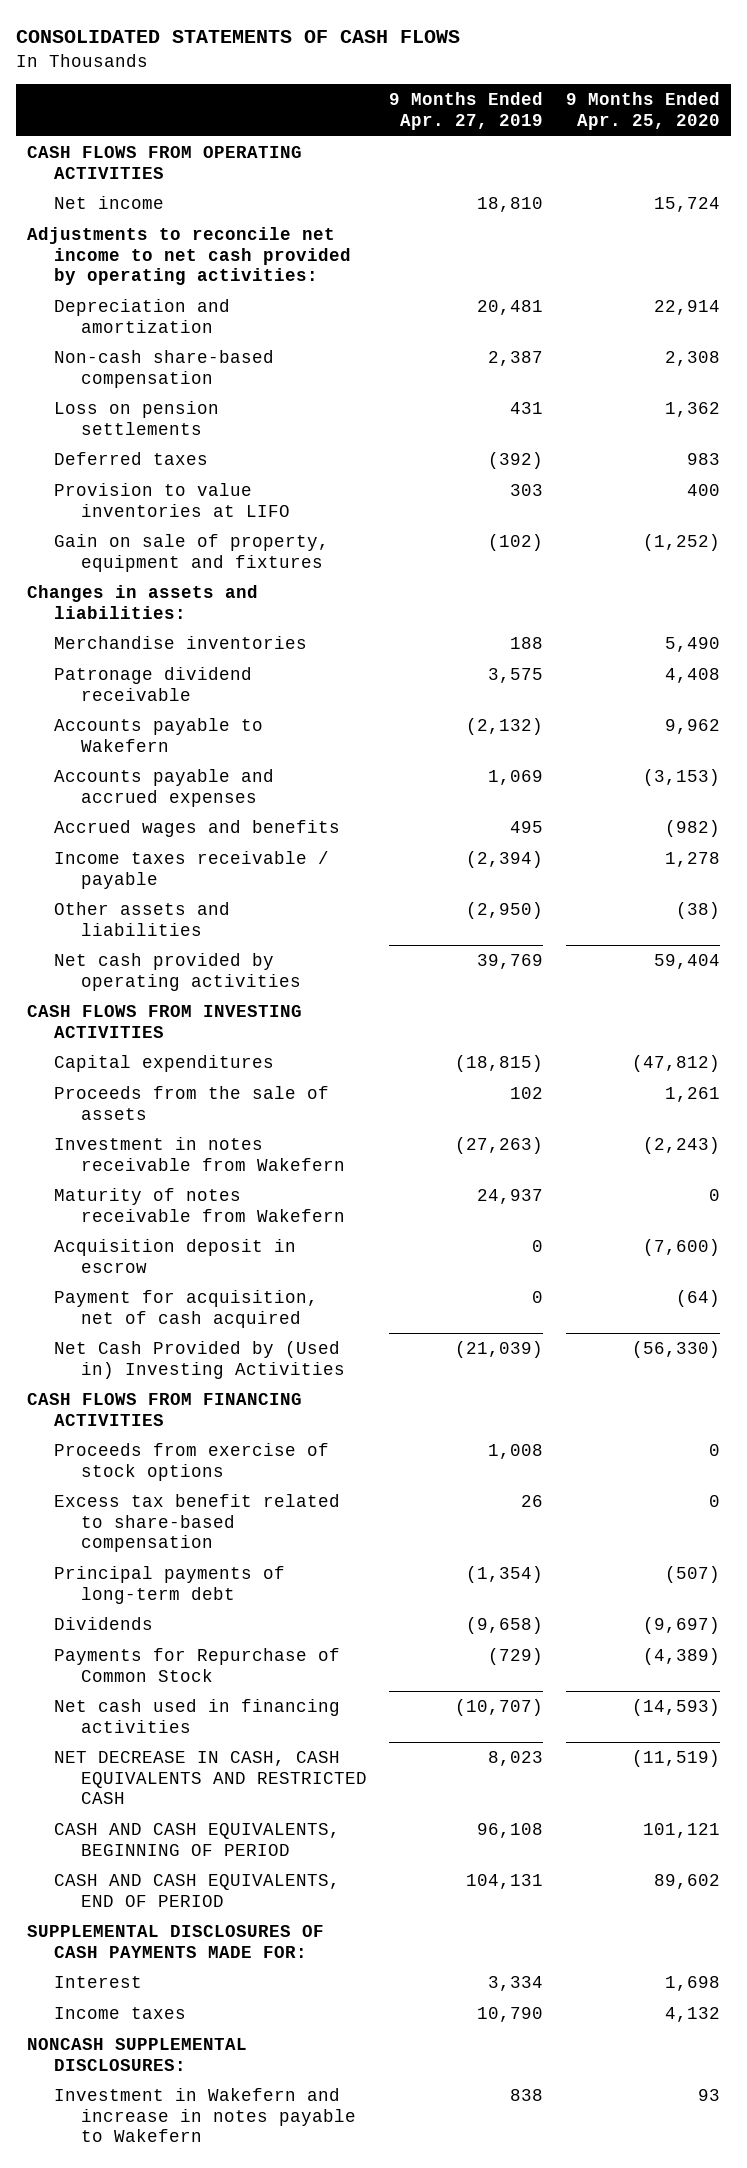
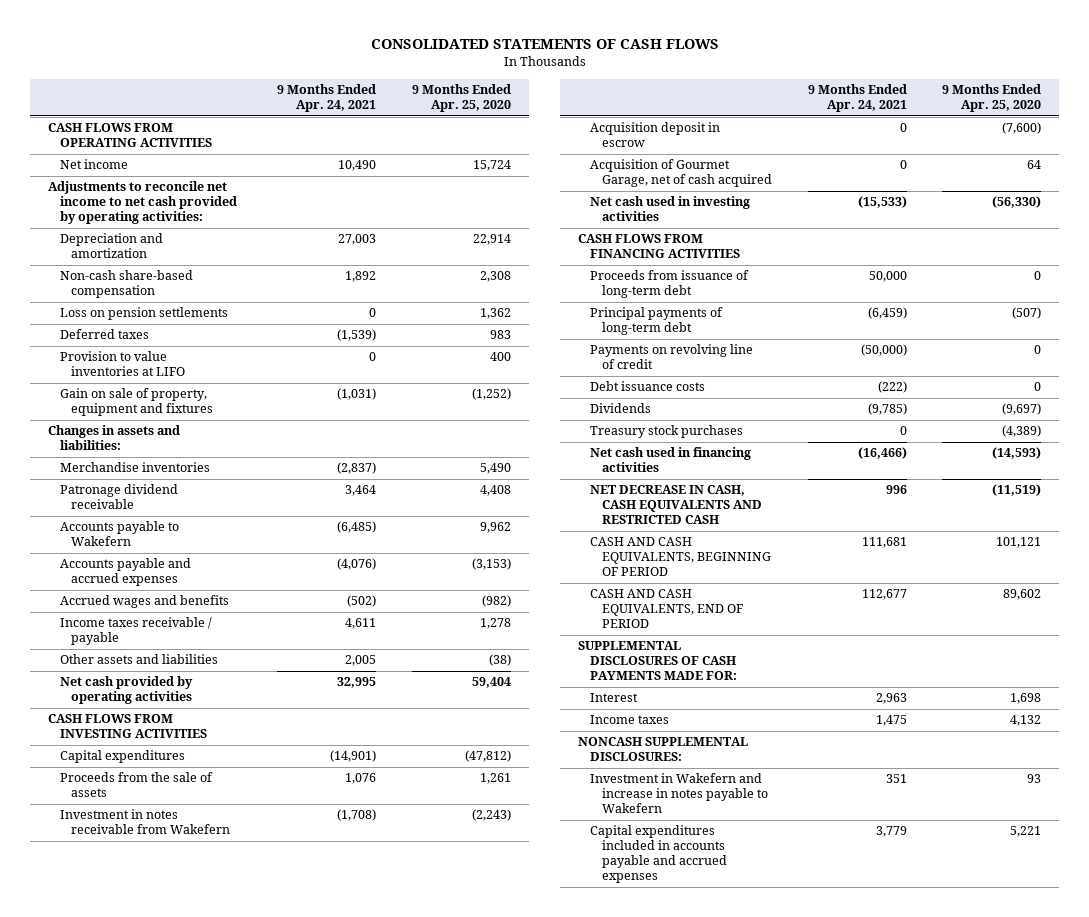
- | 9 Months Ended Apr. 27, 2019 | 9 Months Ended Apr. 25, 2020
+ | 9 Months Ended Apr. 24, 2021 | 9 Months Ended Apr. 25, 2020
- Maturity of notes receivable from Wakefern | 24,937 | 0
- Payment for acquisition, net of cash acquired | 0 | (64)
- Net Cash Provided by (Used in) Investing Activities | (21,039) | (56,330)
+ Acquisition of Gourmet Garage, net of cash acquired | 0 | 64
+ Net cash used in investing activities | (15,533) | (56,330)
- Proceeds from exercise of stock options | 1,008 | 0
- Excess tax benefit related to share-based compensation | 26 | 0
+ Proceeds from issuance of long-term debt | 50,000 | 0
+ Payments on revolving line of credit | (50,000) | 0
+ Debt issuance costs | (222) | 0
- Payments for Repurchase of Common Stock | (729) | (4,389)
+ Treasury stock purchases | 0 | (4,389)
+ Capital expenditures included in accounts payable and accrued expenses | 3,779 | 5,221

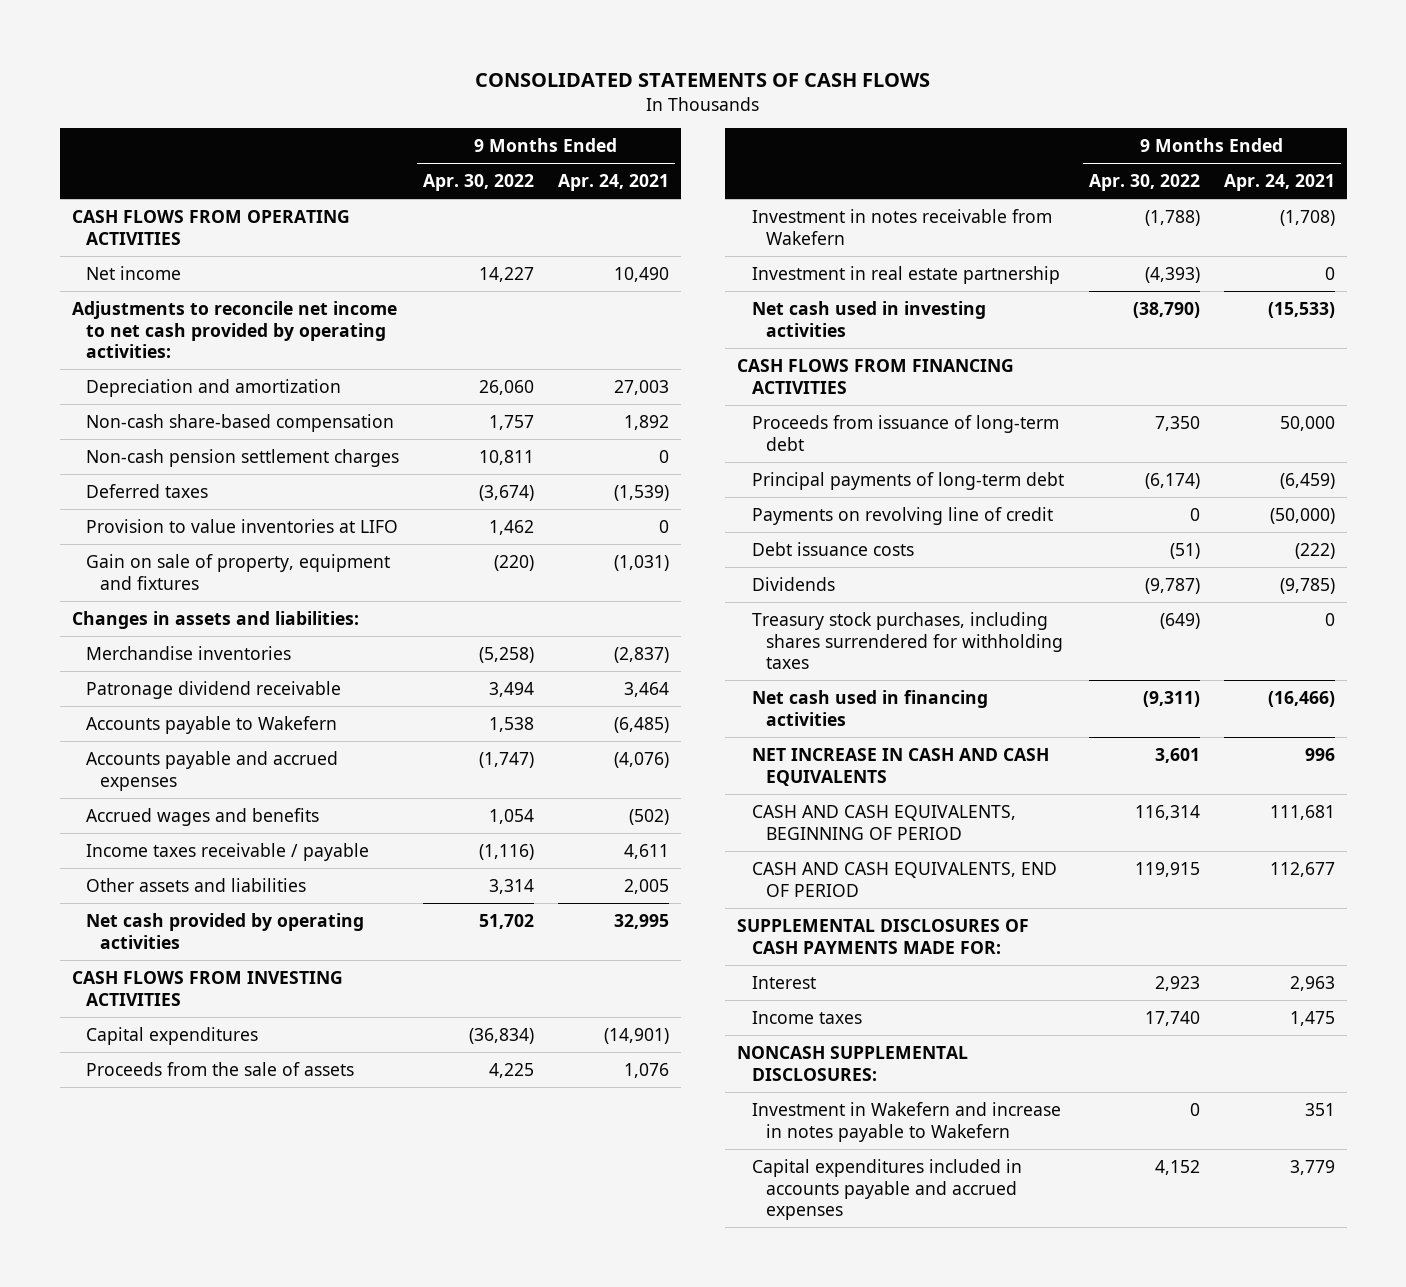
- | 9 Months Ended Apr. 24, 2021 | 9 Months Ended Apr. 25, 2020
+ | 9 Months Ended Apr. 30, 2022 | 9 Months Ended Apr. 24, 2021
- Loss on pension settlements | 0 | 1,362
+ Non-cash pension settlement charges | 10,811 | 0
- Acquisition deposit in escrow | 0 | (7,600)
- Acquisition of Gourmet Garage, net of cash acquired | 0 | 64
+ Investment in real estate partnership | (4,393) | 0
- Treasury stock purchases | 0 | (4,389)
+ Treasury stock purchases, including shares surrendered for withholding taxes | (649) | 0
- NET DECREASE IN CASH, CASH EQUIVALENTS AND RESTRICTED CASH | 996 | (11,519)
+ NET INCREASE IN CASH AND CASH EQUIVALENTS | 3,601 | 996

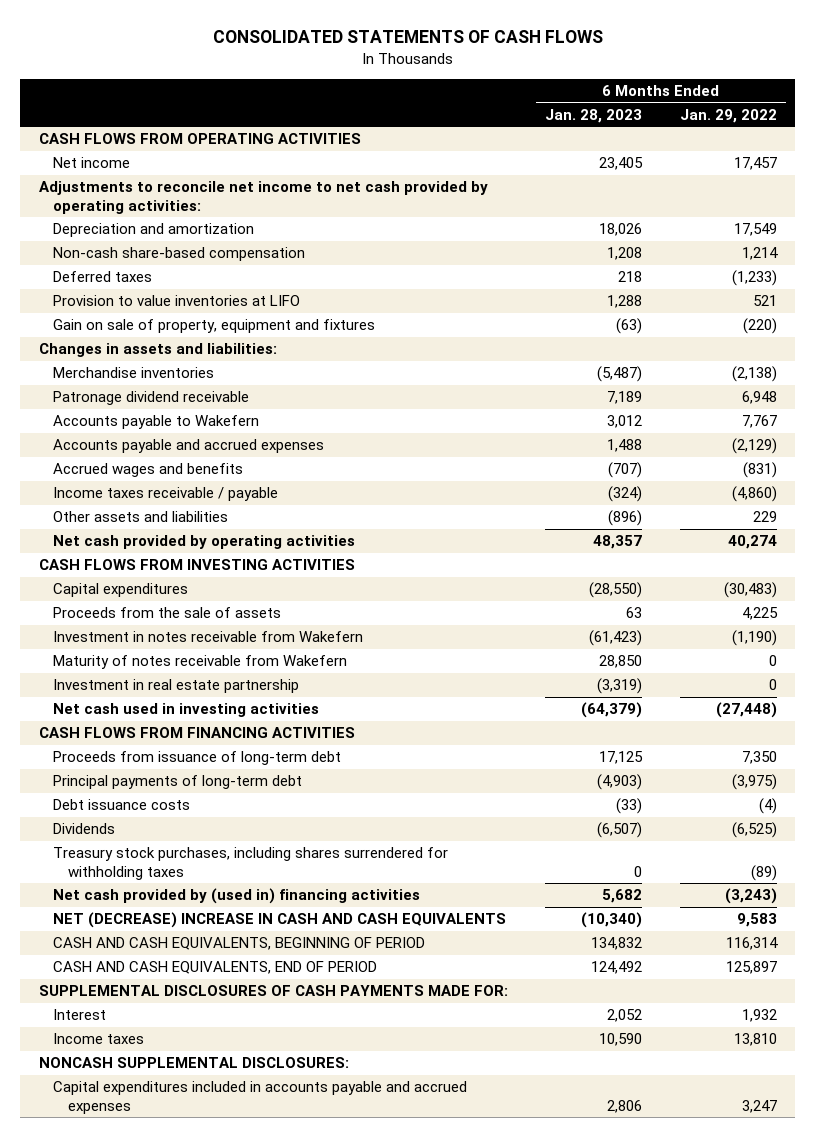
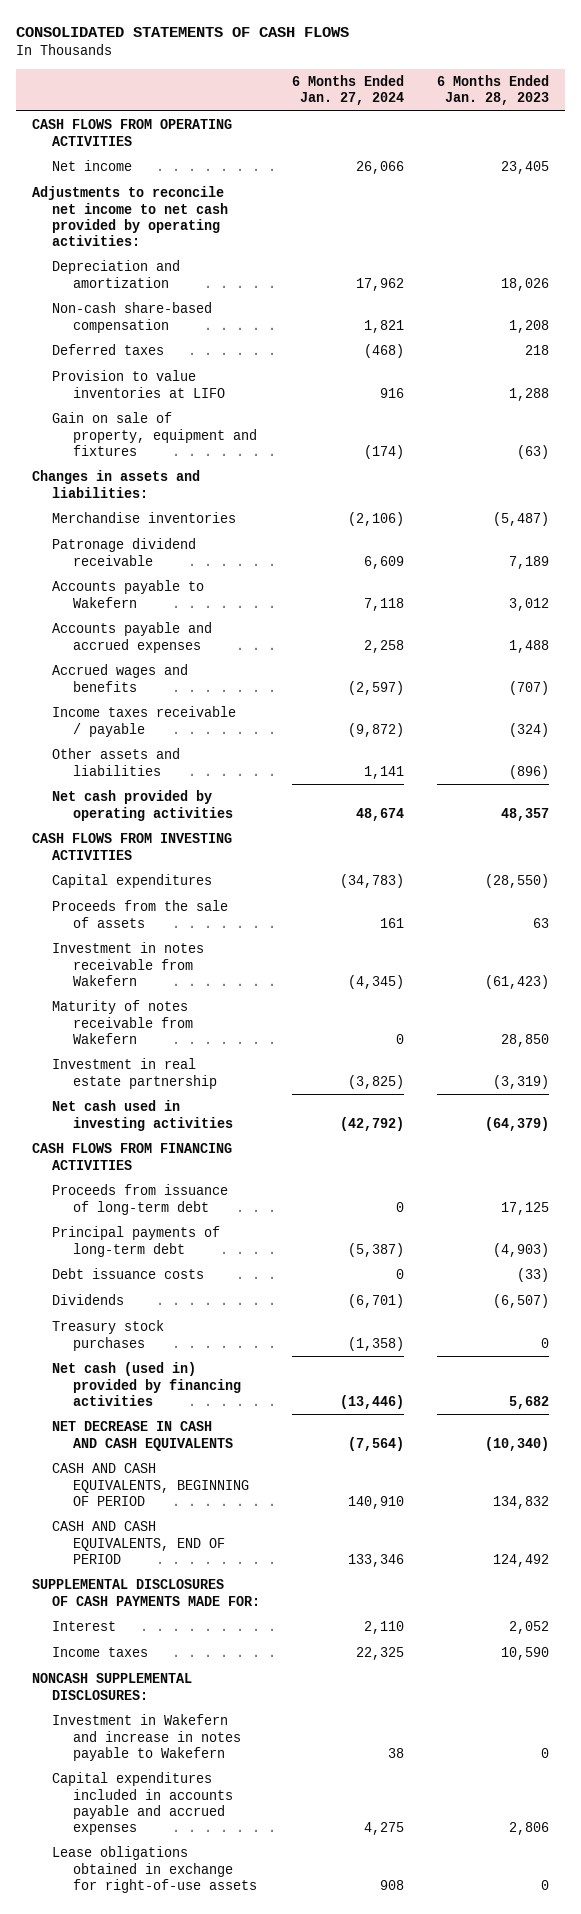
- | 6 Months Ended Jan. 28, 2023 | 6 Months Ended Jan. 29, 2022
+ | 6 Months Ended Jan. 27, 2024 | 6 Months Ended Jan. 28, 2023
- Treasury stock purchases, including shares surrendered for withholding taxes | 0 | (89)
- Net cash provided by (used in) financing activities | 5,682 | (3,243)
- NET (DECREASE) INCREASE IN CASH AND CASH EQUIVALENTS | (10,340) | 9,583
+ Treasury stock purchases | (1,358) | 0
+ Net cash (used in) provided by financing activities | (13,446) | 5,682
+ NET DECREASE IN CASH AND CASH EQUIVALENTS | (7,564) | (10,340)
+ Investment in Wakefern and increase in notes payable to Wakefern | 38 | 0
+ Lease obligations obtained in exchange for right-of-use assets | 908 | 0

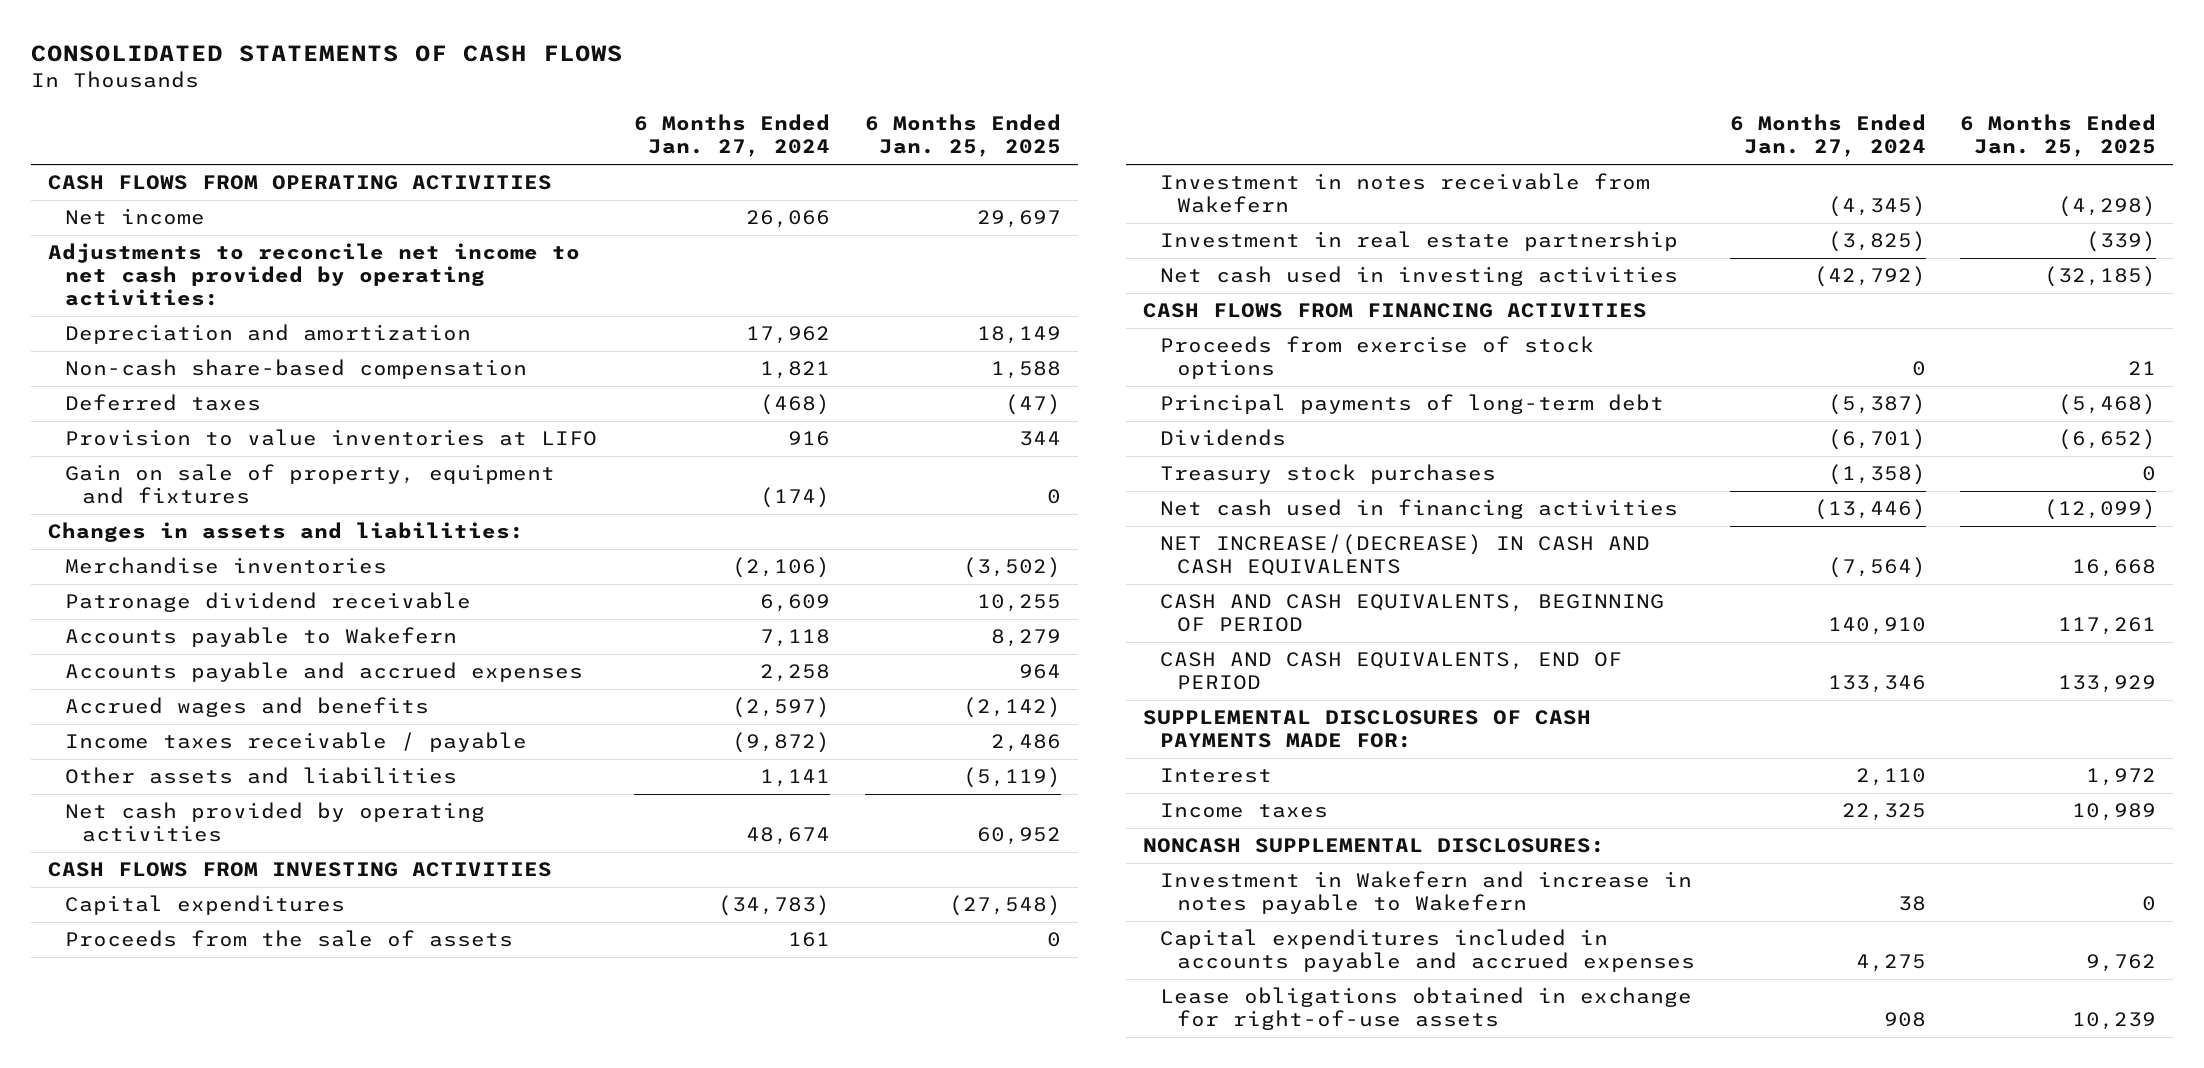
- | 6 Months Ended Jan. 27, 2024 | 6 Months Ended Jan. 28, 2023
+ | 6 Months Ended Jan. 27, 2024 | 6 Months Ended Jan. 25, 2025
- Maturity of notes receivable from Wakefern | 0 | 28,850
- Proceeds from issuance of long-term debt | 0 | 17,125
+ Proceeds from exercise of stock options | 0 | 21
- Debt issuance costs | 0 | (33)
- Net cash (used in) provided by financing activities | (13,446) | 5,682
- NET DECREASE IN CASH AND CASH EQUIVALENTS | (7,564) | (10,340)
+ Net cash used in financing activities | (13,446) | (12,099)
+ NET INCREASE/(DECREASE) IN CASH AND CASH EQUIVALENTS | (7,564) | 16,668

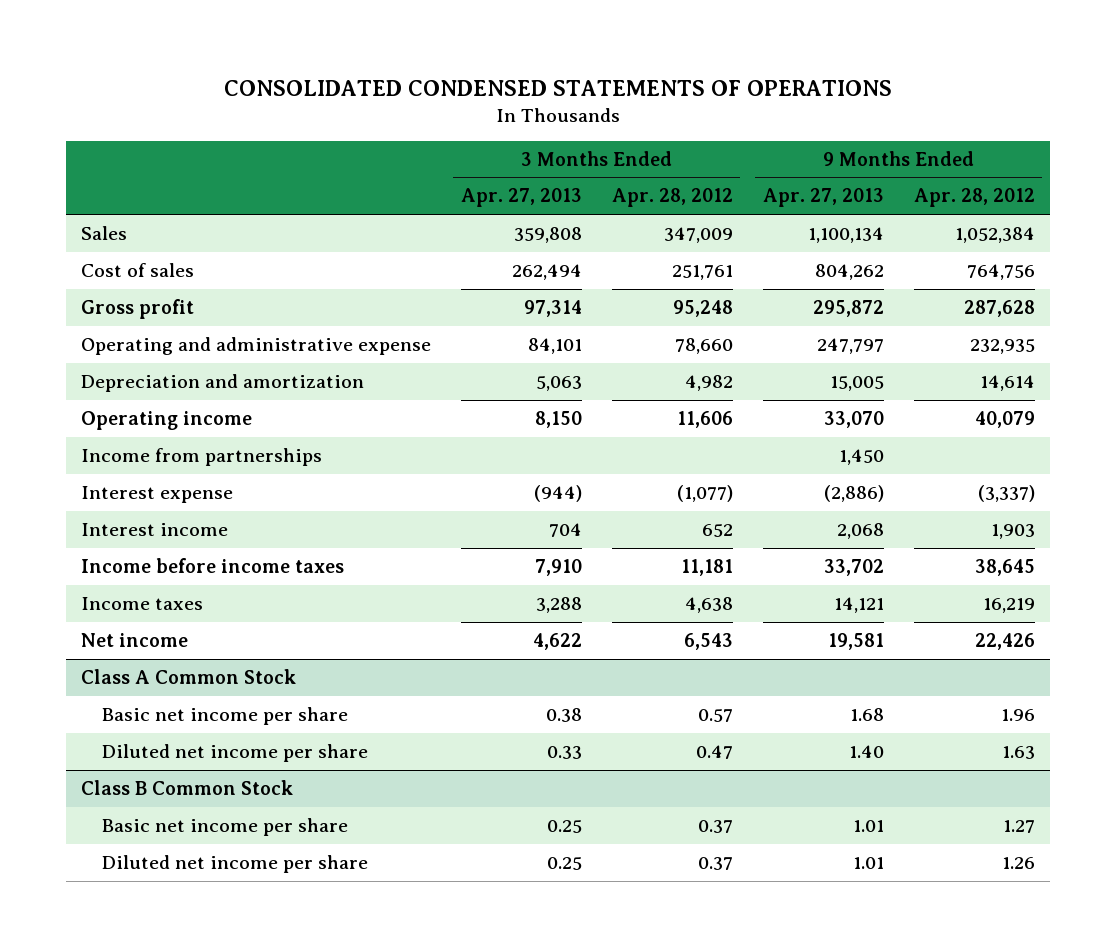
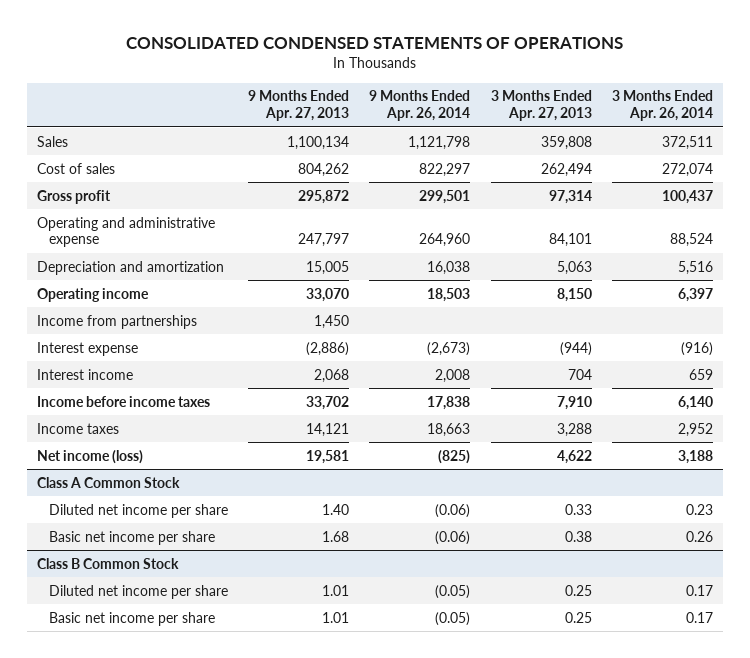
- | 3 Months Ended Apr. 27, 2013 | 3 Months Ended Apr. 28, 2012 | 9 Months Ended Apr. 27, 2013 | 9 Months Ended Apr. 28, 2012
+ | 9 Months Ended Apr. 27, 2013 | 9 Months Ended Apr. 26, 2014 | 3 Months Ended Apr. 27, 2013 | 3 Months Ended Apr. 26, 2014
- Net income | 4,622 | 6,543 | 19,581 | 22,426
+ Net income (loss) | 19,581 | (825) | 4,622 | 3,188
@ Class A Common Stock
moved down: Basic net income per share | 1.68 | (0.06) | 0.38 | 0.26
@ Class B Common Stock
moved down: Basic net income per share | 1.01 | (0.05) | 0.25 | 0.17

